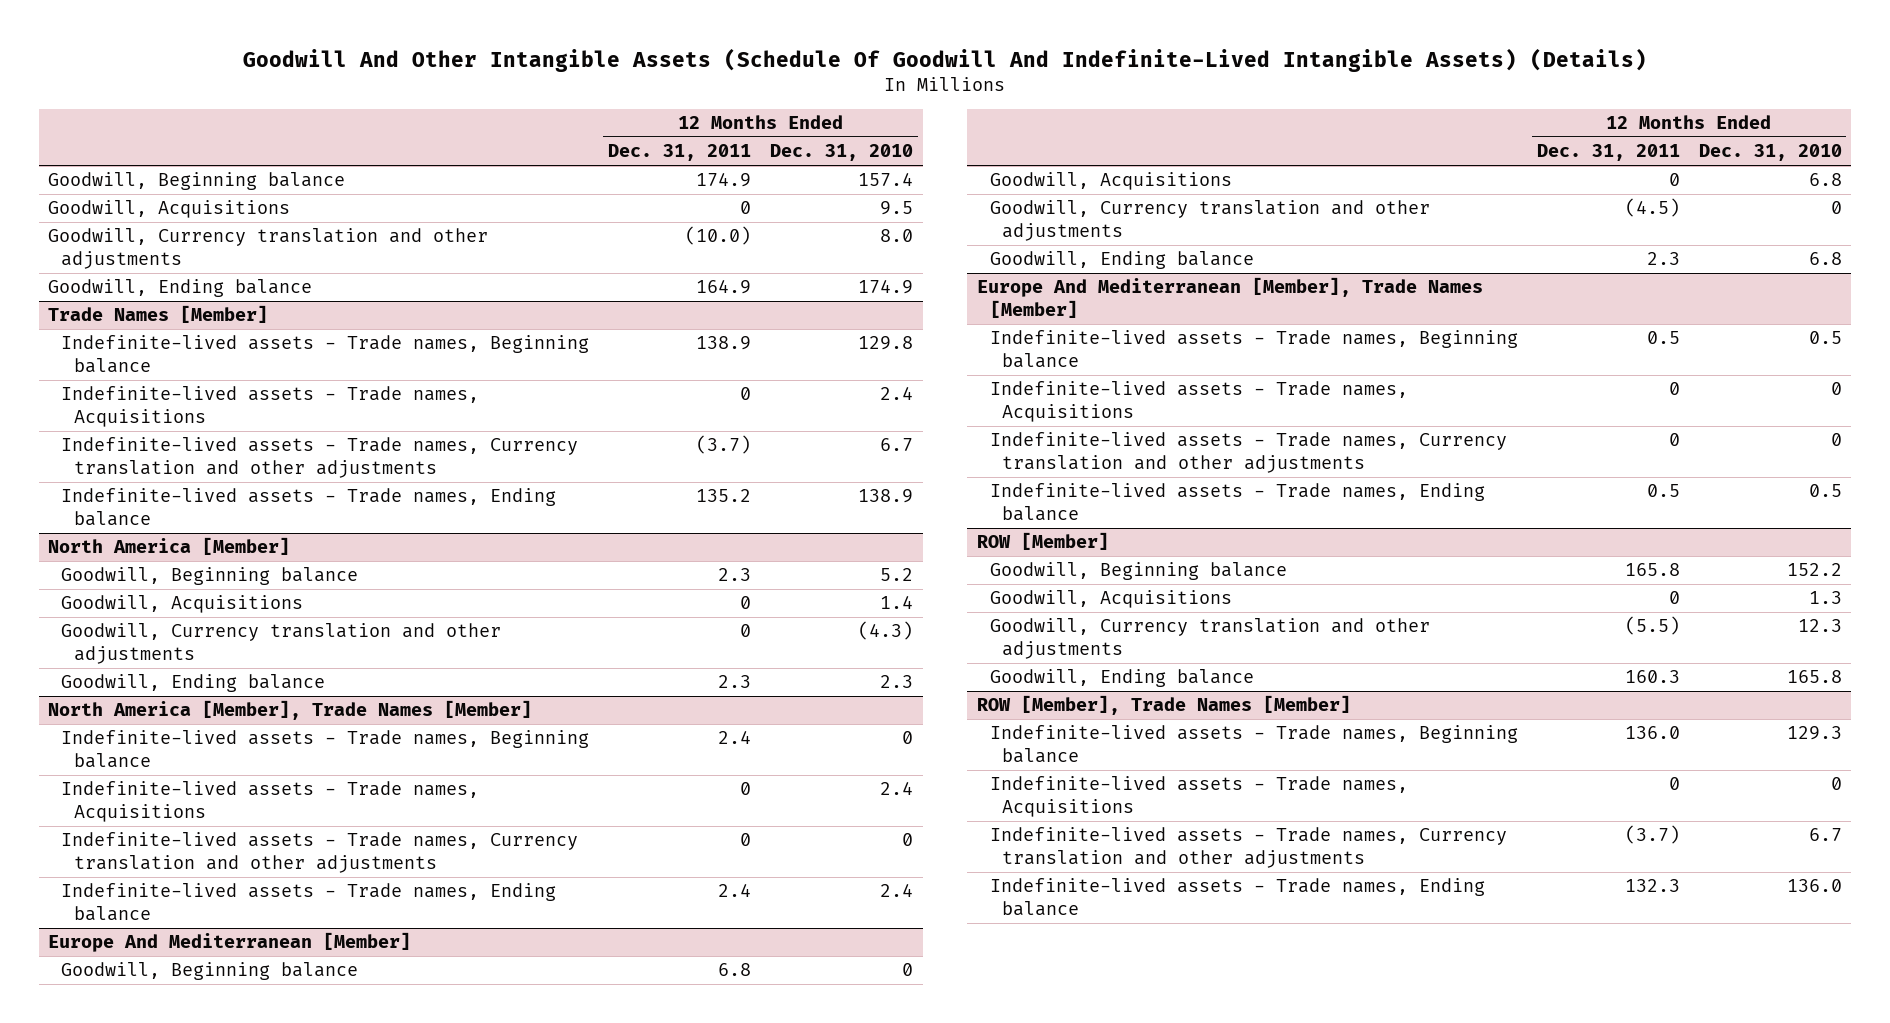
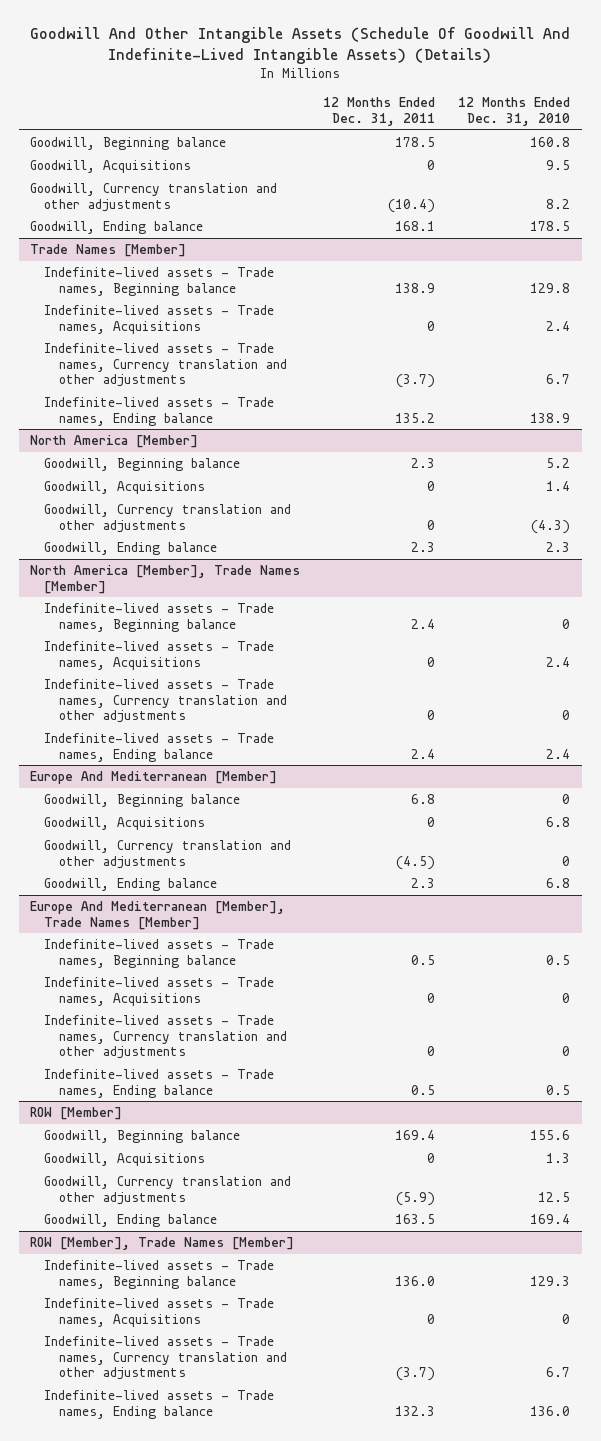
- Goodwill, Beginning balance | 174.9 | 157.4
+ Goodwill, Beginning balance | 178.5 | 160.8
- Goodwill, Currency translation and other adjustments | (10.0) | 8.0
- Goodwill, Ending balance | 164.9 | 174.9
+ Goodwill, Currency translation and other adjustments | (10.4) | 8.2
+ Goodwill, Ending balance | 168.1 | 178.5
@ ROW [Member]
- Goodwill, Beginning balance | 165.8 | 152.2
+ Goodwill, Beginning balance | 169.4 | 155.6
- Goodwill, Currency translation and other adjustments | (5.5) | 12.3
- Goodwill, Ending balance | 160.3 | 165.8
+ Goodwill, Currency translation and other adjustments | (5.9) | 12.5
+ Goodwill, Ending balance | 163.5 | 169.4

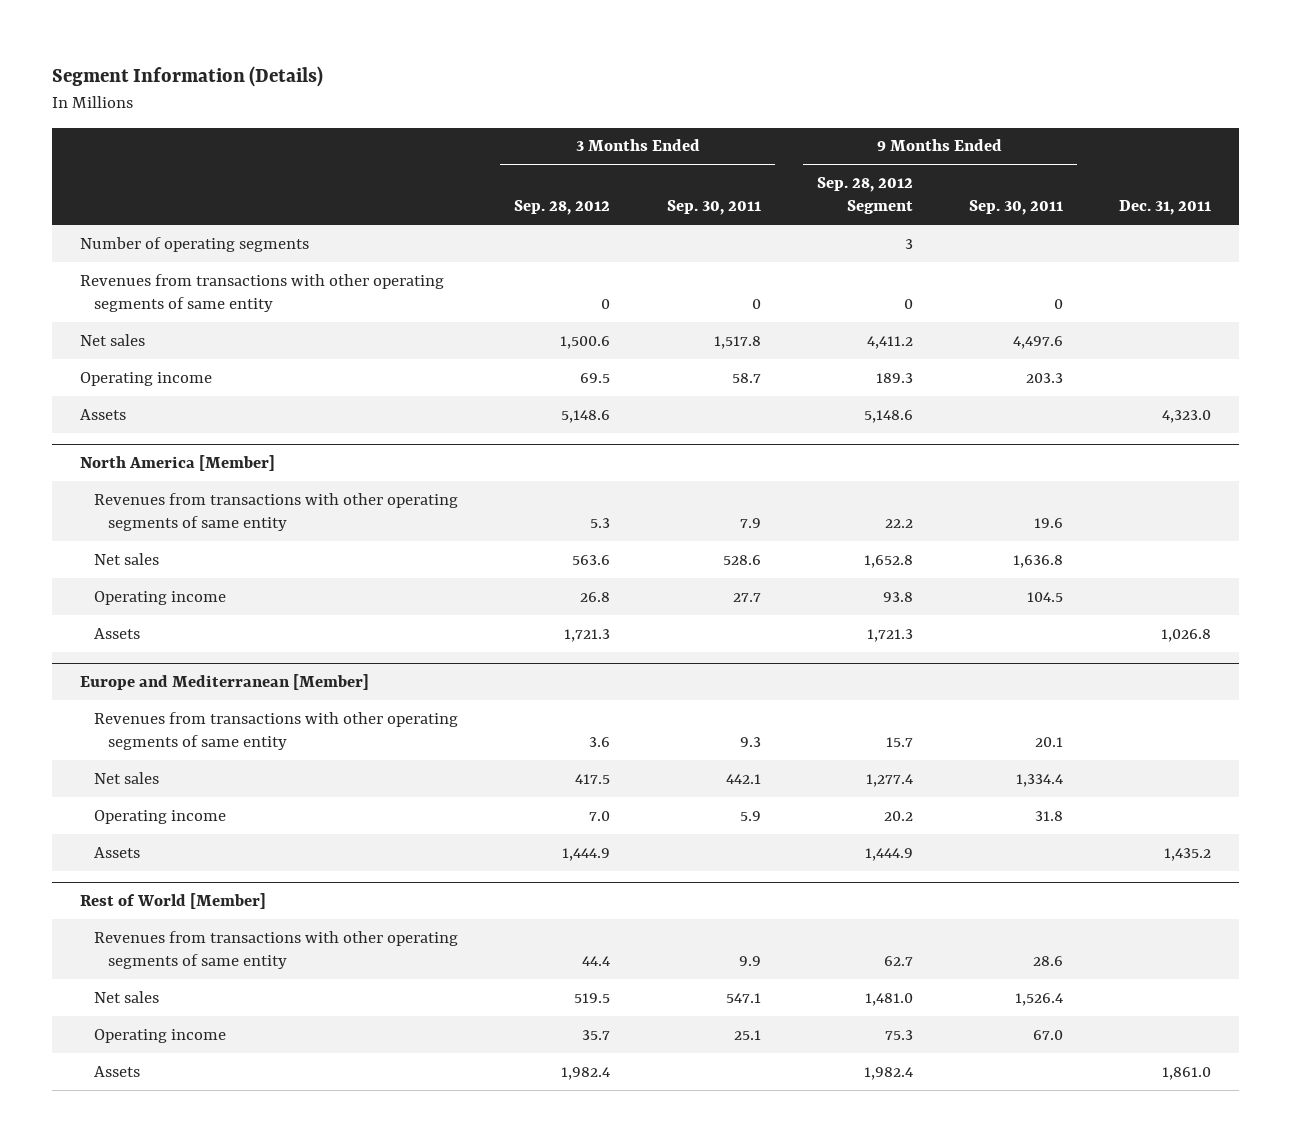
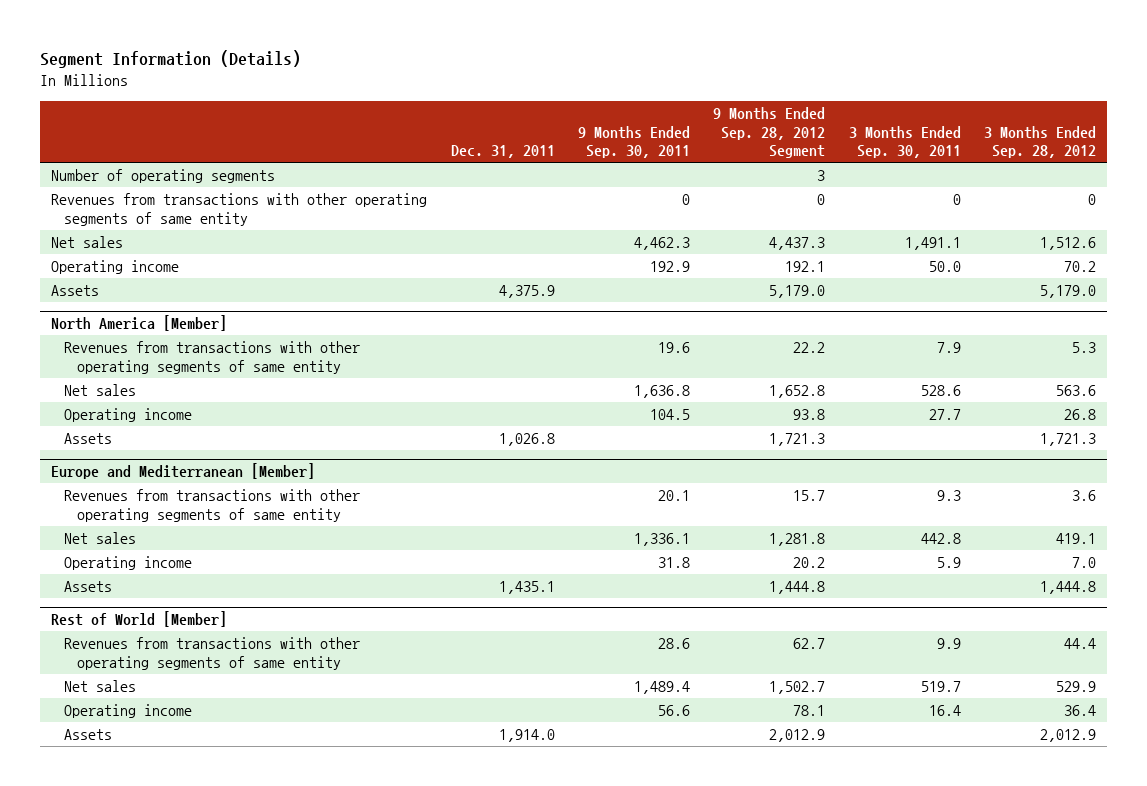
- | 3 Months Ended Sep. 28, 2012 | 3 Months Ended Sep. 30, 2011 | 9 Months Ended Sep. 28, 2012 Segment | 9 Months Ended Sep. 30, 2011 | Dec. 31, 2011
+ | Dec. 31, 2011 | 9 Months Ended Sep. 30, 2011 | 9 Months Ended Sep. 28, 2012 Segment | 3 Months Ended Sep. 30, 2011 | 3 Months Ended Sep. 28, 2012
- Net sales | 1,500.6 | 1,517.8 | 4,411.2 | 4,497.6 |
- Operating income | 69.5 | 58.7 | 189.3 | 203.3 |
- Assets | 5,148.6 | | 5,148.6 | | 4,323.0
+ Net sales | | 4,462.3 | 4,437.3 | 1,491.1 | 1,512.6
+ Operating income | | 192.9 | 192.1 | 50.0 | 70.2
+ Assets | 4,375.9 | | 5,179.0 | | 5,179.0
@ Europe and Mediterranean [Member]
- Net sales | 417.5 | 442.1 | 1,277.4 | 1,334.4 |
+ Net sales | | 1,336.1 | 1,281.8 | 442.8 | 419.1
- Assets | 1,444.9 | | 1,444.9 | | 1,435.2
+ Assets | 1,435.1 | | 1,444.8 | | 1,444.8
@ Rest of World [Member]
- Net sales | 519.5 | 547.1 | 1,481.0 | 1,526.4 |
- Operating income | 35.7 | 25.1 | 75.3 | 67.0 |
- Assets | 1,982.4 | | 1,982.4 | | 1,861.0
+ Net sales | | 1,489.4 | 1,502.7 | 519.7 | 529.9
+ Operating income | | 56.6 | 78.1 | 16.4 | 36.4
+ Assets | 1,914.0 | | 2,012.9 | | 2,012.9

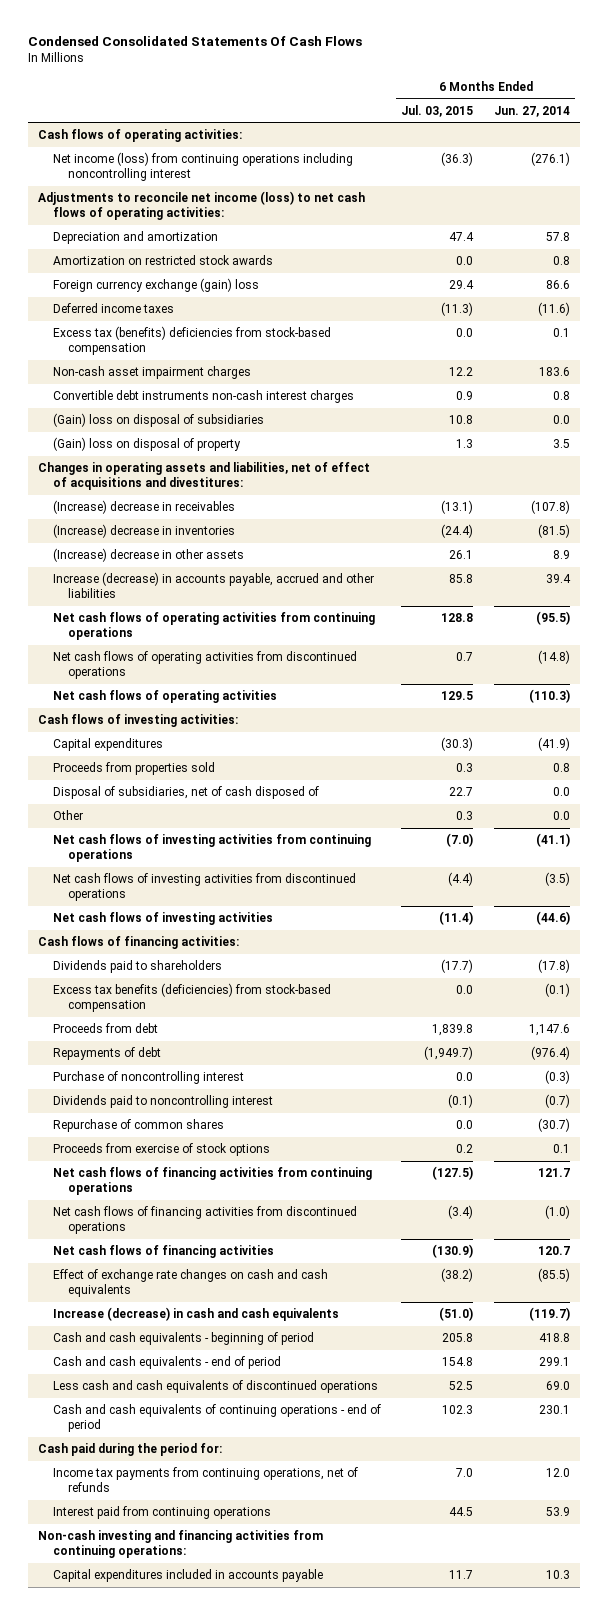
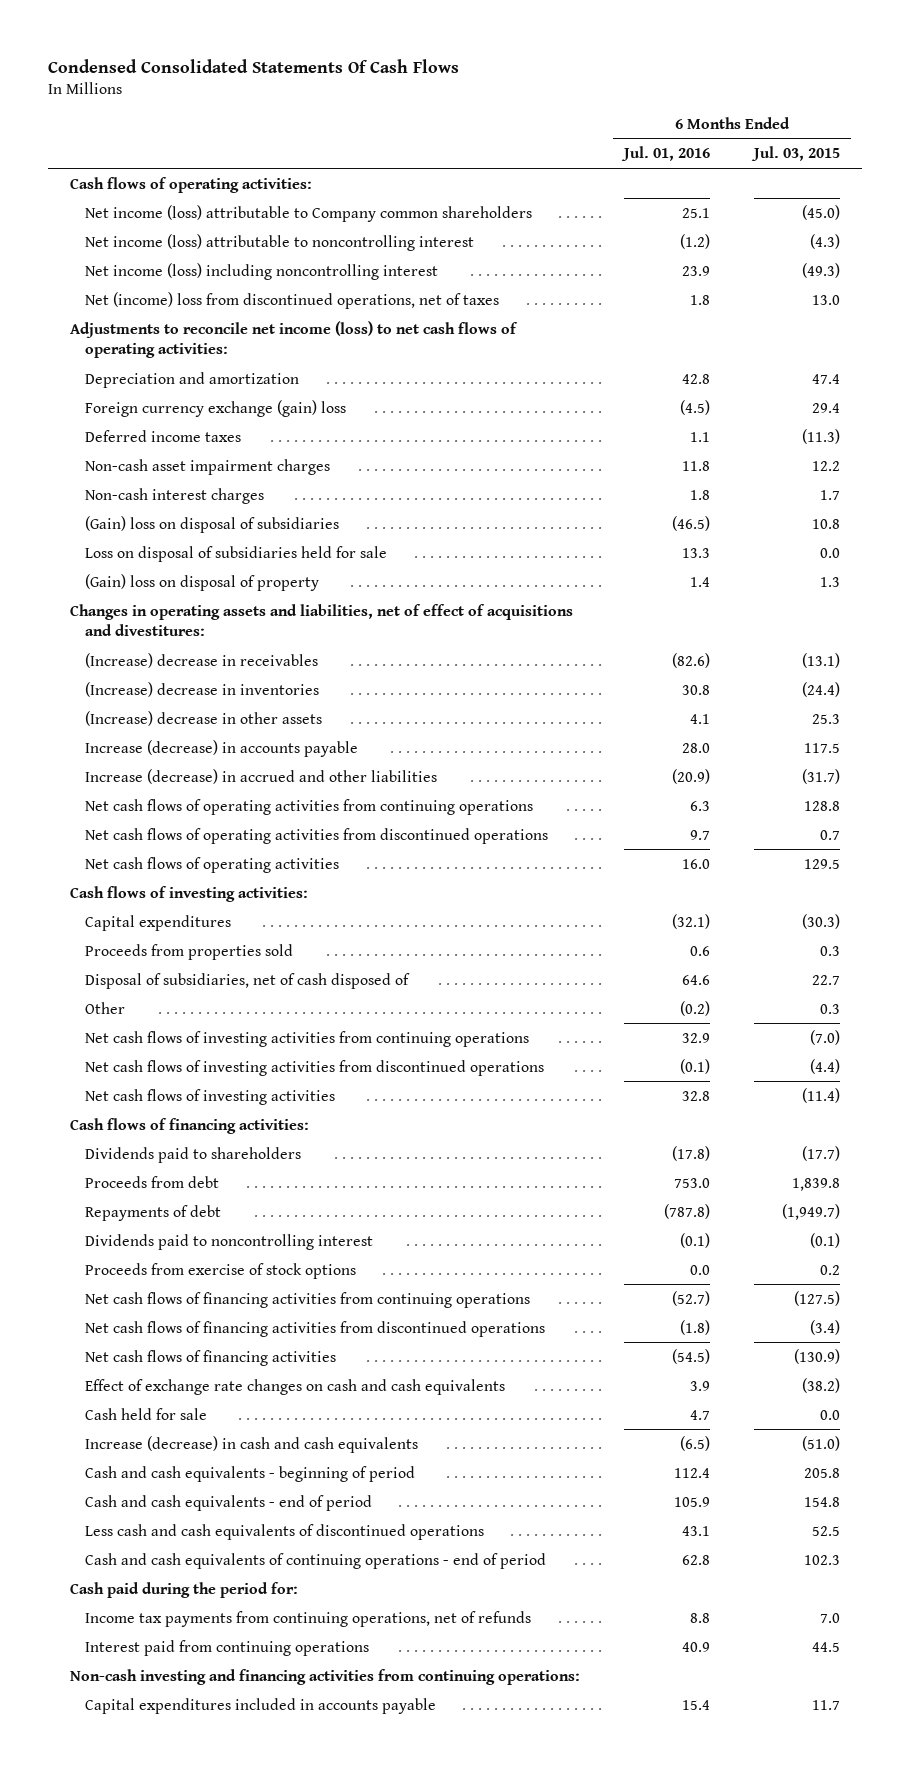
- | 6 Months Ended Jul. 03, 2015 | 6 Months Ended Jun. 27, 2014
+ | 6 Months Ended Jul. 01, 2016 | 6 Months Ended Jul. 03, 2015
- Net income (loss) from continuing operations including noncontrolling interest | (36.3) | (276.1)
+ Net income (loss) attributable to Company common shareholders | 25.1 | (45.0)
+ Net income (loss) attributable to noncontrolling interest | (1.2) | (4.3)
+ Net income (loss) including noncontrolling interest | 23.9 | (49.3)
+ Net (income) loss from discontinued operations, net of taxes | 1.8 | 13.0
- Amortization on restricted stock awards | 0.0 | 0.8
- Excess tax (benefits) deficiencies from stock-based compensation | 0.0 | 0.1
- Convertible debt instruments non-cash interest charges | 0.9 | 0.8
+ Non-cash interest charges | 1.8 | 1.7
+ Loss on disposal of subsidiaries held for sale | 13.3 | 0.0
- (Increase) decrease in other assets | 26.1 | 8.9
- Increase (decrease) in accounts payable, accrued and other liabilities | 85.8 | 39.4
+ (Increase) decrease in other assets | 4.1 | 25.3
+ Increase (decrease) in accounts payable | 28.0 | 117.5
+ Increase (decrease) in accrued and other liabilities | (20.9) | (31.7)
- Excess tax benefits (deficiencies) from stock-based compensation | 0.0 | (0.1)
- Purchase of noncontrolling interest | 0.0 | (0.3)
- Repurchase of common shares | 0.0 | (30.7)
+ Cash held for sale | 4.7 | 0.0

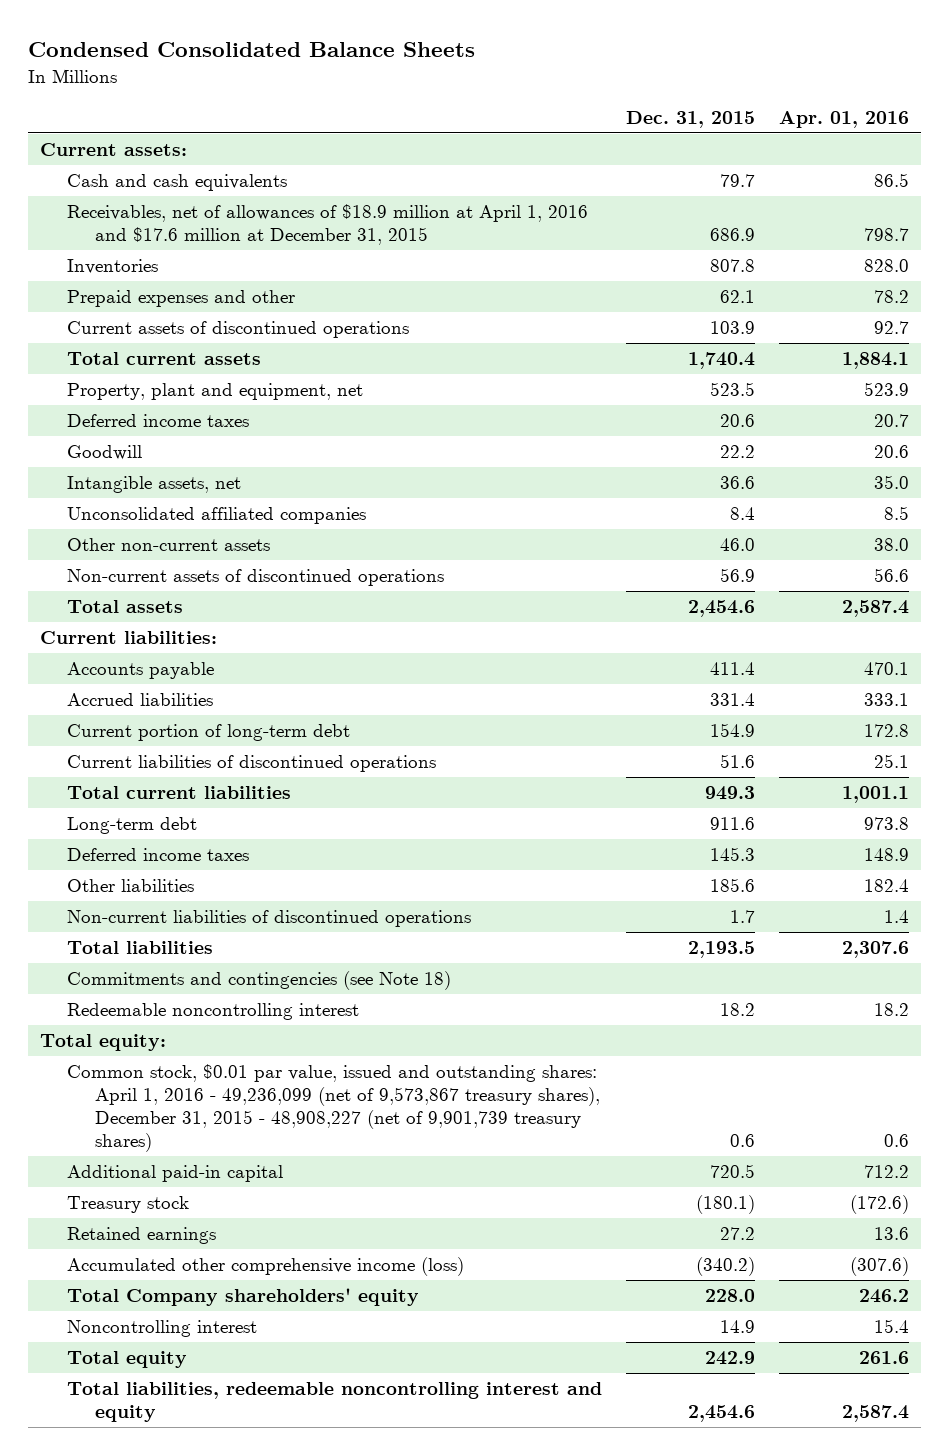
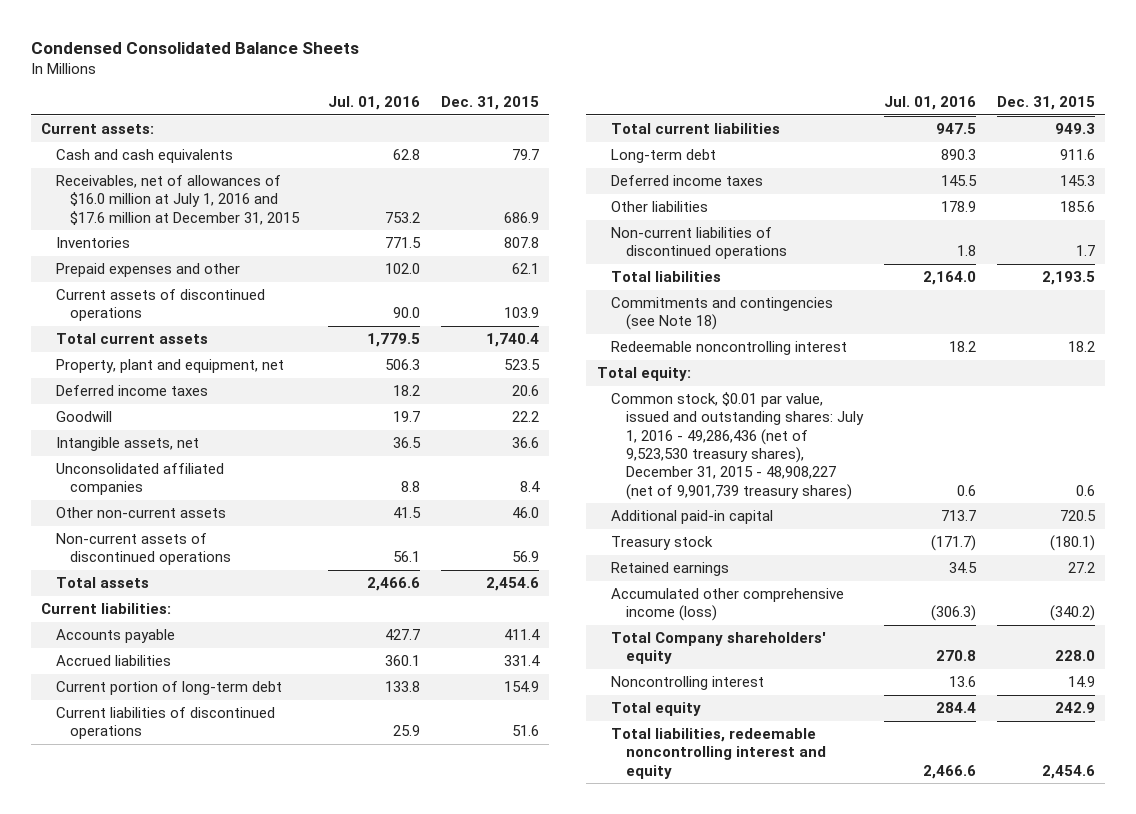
- | Dec. 31, 2015 | Apr. 01, 2016
+ | Jul. 01, 2016 | Dec. 31, 2015
- Receivables, net of allowances of $18.9 million at April 1, 2016 and $17.6 million at December 31, 2015 | 686.9 | 798.7
+ Receivables, net of allowances of $16.0 million at July 1, 2016 and $17.6 million at December 31, 2015 | 753.2 | 686.9
- Common stock, $0.01 par value, issued and outstanding shares: April 1, 2016 - 49,236,099 (net of 9,573,867 treasury shares), December 31, 2015 - 48,908,227 (net of 9,901,739 treasury shares) | 0.6 | 0.6
+ Common stock, $0.01 par value, issued and outstanding shares: July 1, 2016 - 49,286,436 (net of 9,523,530 treasury shares), December 31, 2015 - 48,908,227 (net of 9,901,739 treasury shares) | 0.6 | 0.6

